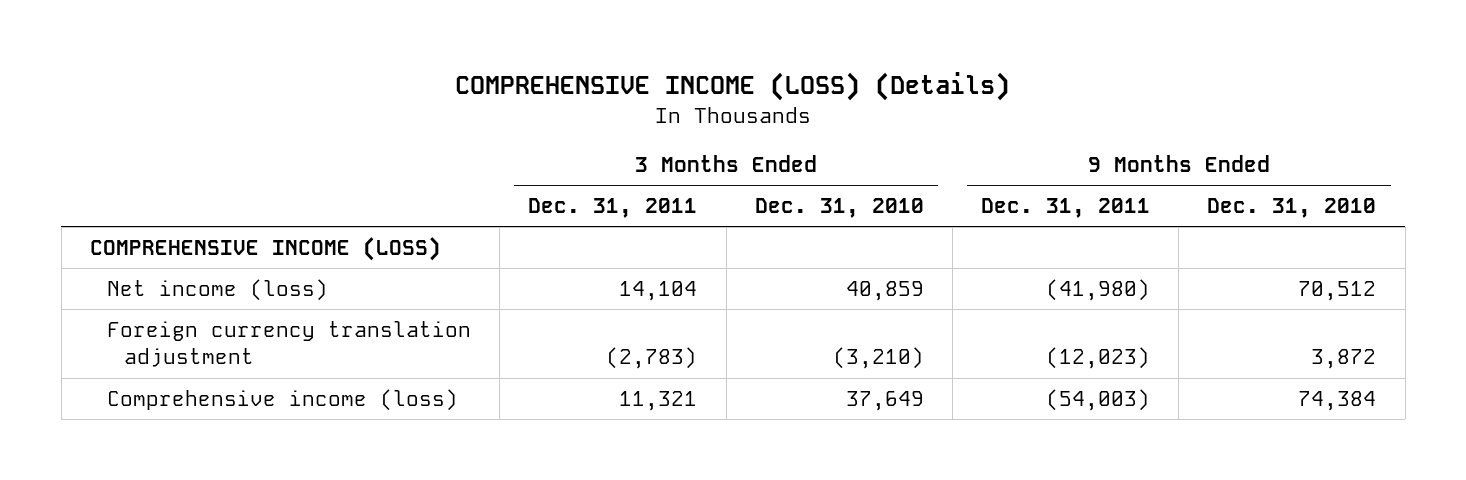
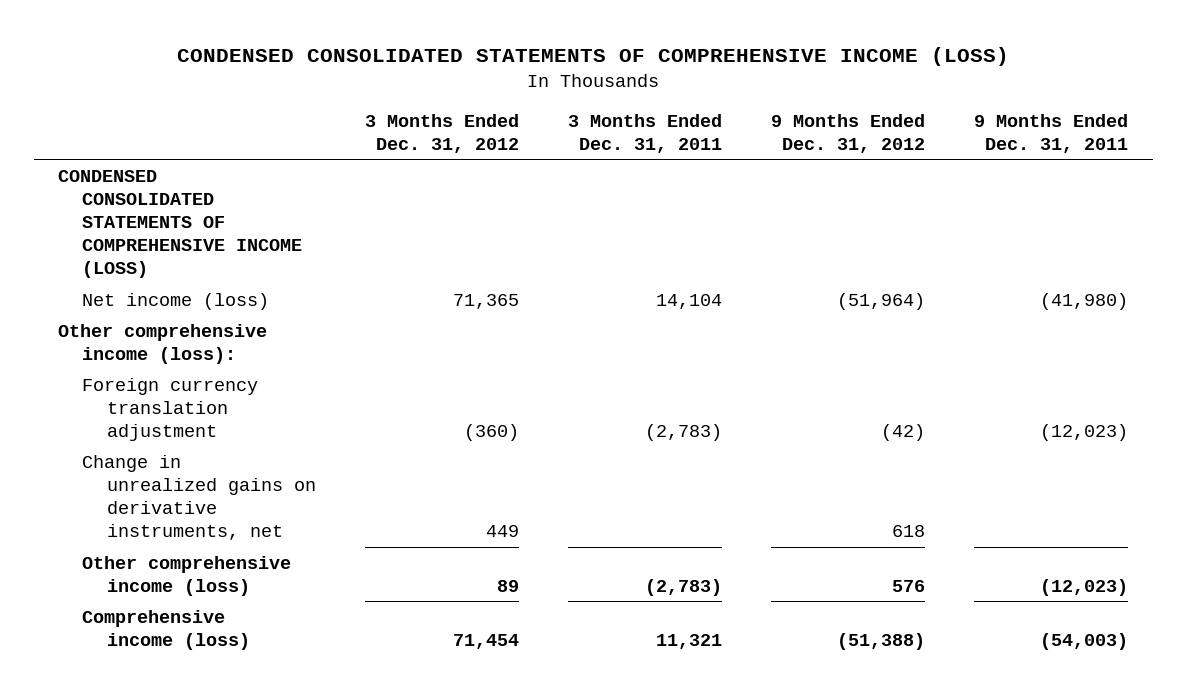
- COMPREHENSIVE INCOME (LOSS) (Details)
+ CONDENSED CONSOLIDATED STATEMENTS OF COMPREHENSIVE INCOME (LOSS)
- | 3 Months Ended Dec. 31, 2011 | 3 Months Ended Dec. 31, 2010 | 9 Months Ended Dec. 31, 2011 | 9 Months Ended Dec. 31, 2010
+ | 3 Months Ended Dec. 31, 2012 | 3 Months Ended Dec. 31, 2011 | 9 Months Ended Dec. 31, 2012 | 9 Months Ended Dec. 31, 2011
- COMPREHENSIVE INCOME (LOSS)
+ CONDENSED CONSOLIDATED STATEMENTS OF COMPREHENSIVE INCOME (LOSS)
+ Other comprehensive income (loss):
+ Change in unrealized gains on derivative instruments, net | 449 | | 618 |
+ Other comprehensive income (loss) | 89 | (2,783) | 576 | (12,023)

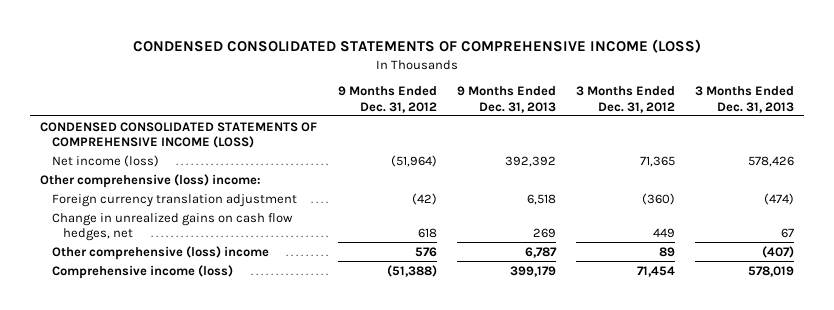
- | 3 Months Ended Dec. 31, 2012 | 3 Months Ended Dec. 31, 2011 | 9 Months Ended Dec. 31, 2012 | 9 Months Ended Dec. 31, 2011
+ | 9 Months Ended Dec. 31, 2012 | 9 Months Ended Dec. 31, 2013 | 3 Months Ended Dec. 31, 2012 | 3 Months Ended Dec. 31, 2013
- Other comprehensive income (loss):
+ Other comprehensive (loss) income:
- Change in unrealized gains on derivative instruments, net | 449 | | 618 |
- Other comprehensive income (loss) | 89 | (2,783) | 576 | (12,023)
+ Change in unrealized gains on cash flow hedges, net | 618 | 269 | 449 | 67
+ Other comprehensive (loss) income | 576 | 6,787 | 89 | (407)

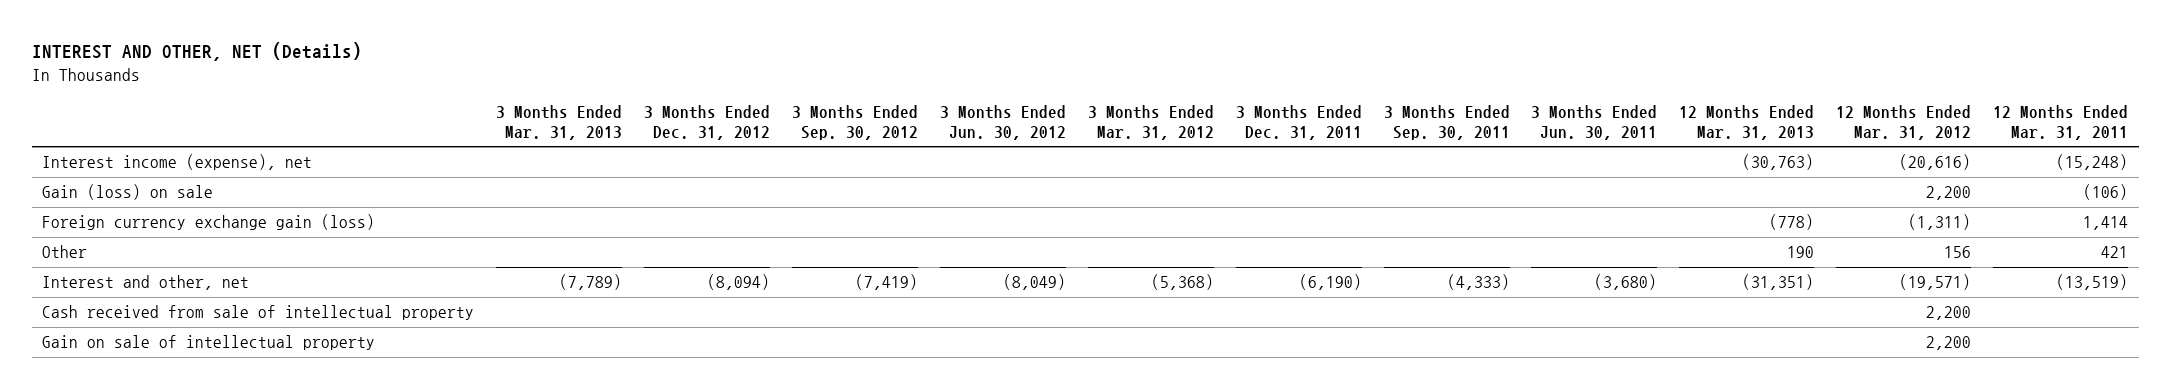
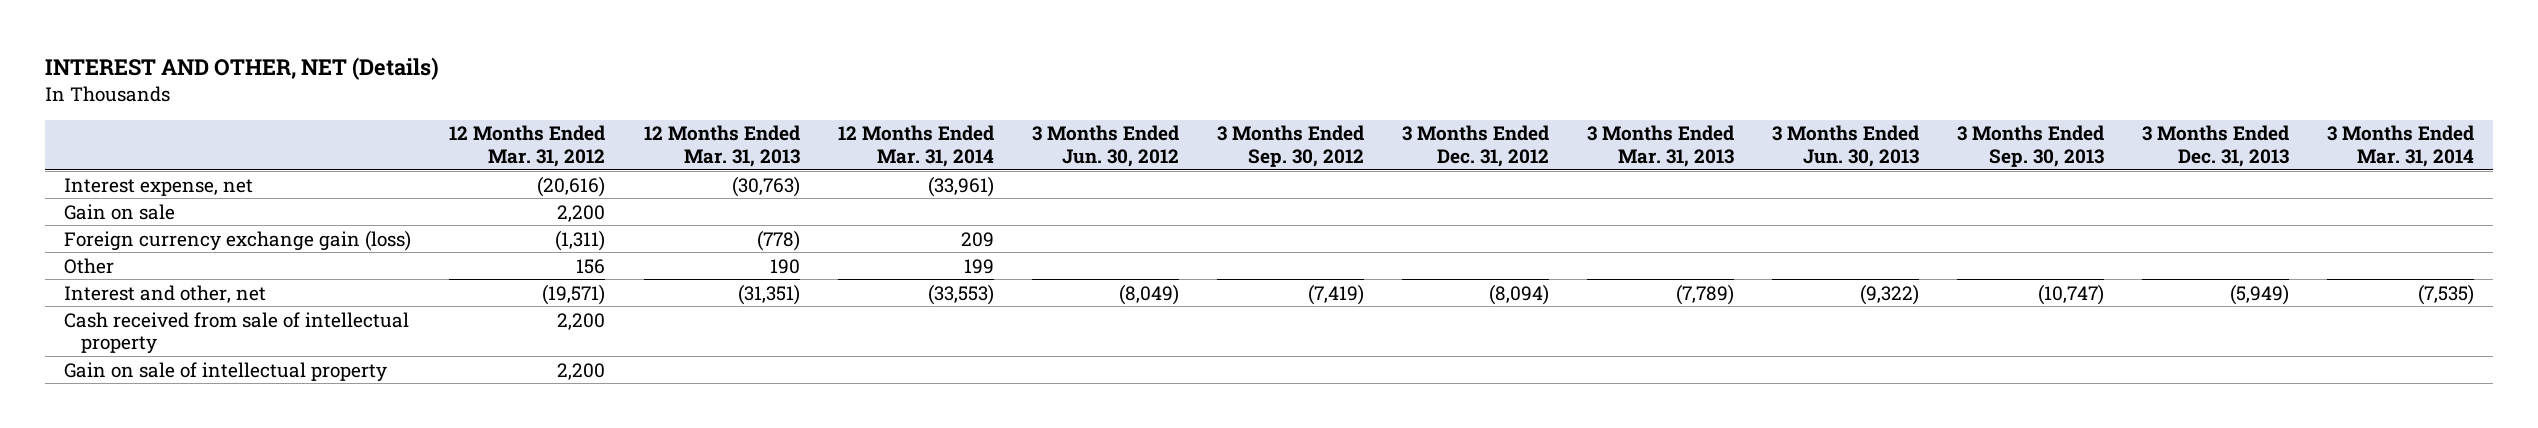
- | 3 Months Ended Mar. 31, 2013 | 3 Months Ended Dec. 31, 2012 | 3 Months Ended Sep. 30, 2012 | 3 Months Ended Jun. 30, 2012 | 3 Months Ended Mar. 31, 2012 | 3 Months Ended Dec. 31, 2011 | 3 Months Ended Sep. 30, 2011 | 3 Months Ended Jun. 30, 2011 | 12 Months Ended Mar. 31, 2013 | 12 Months Ended Mar. 31, 2012 | 12 Months Ended Mar. 31, 2011
+ | 12 Months Ended Mar. 31, 2012 | 12 Months Ended Mar. 31, 2013 | 12 Months Ended Mar. 31, 2014 | 3 Months Ended Jun. 30, 2012 | 3 Months Ended Sep. 30, 2012 | 3 Months Ended Dec. 31, 2012 | 3 Months Ended Mar. 31, 2013 | 3 Months Ended Jun. 30, 2013 | 3 Months Ended Sep. 30, 2013 | 3 Months Ended Dec. 31, 2013 | 3 Months Ended Mar. 31, 2014
- Interest income (expense), net | | | | | | | | | (30,763) | (20,616) | (15,248)
- Gain (loss) on sale | | | | | | | | | | 2,200 | (106)
+ Interest expense, net | (20,616) | (30,763) | (33,961) | | | | | | | |
+ Gain on sale | 2,200 | | | | | | | | | |

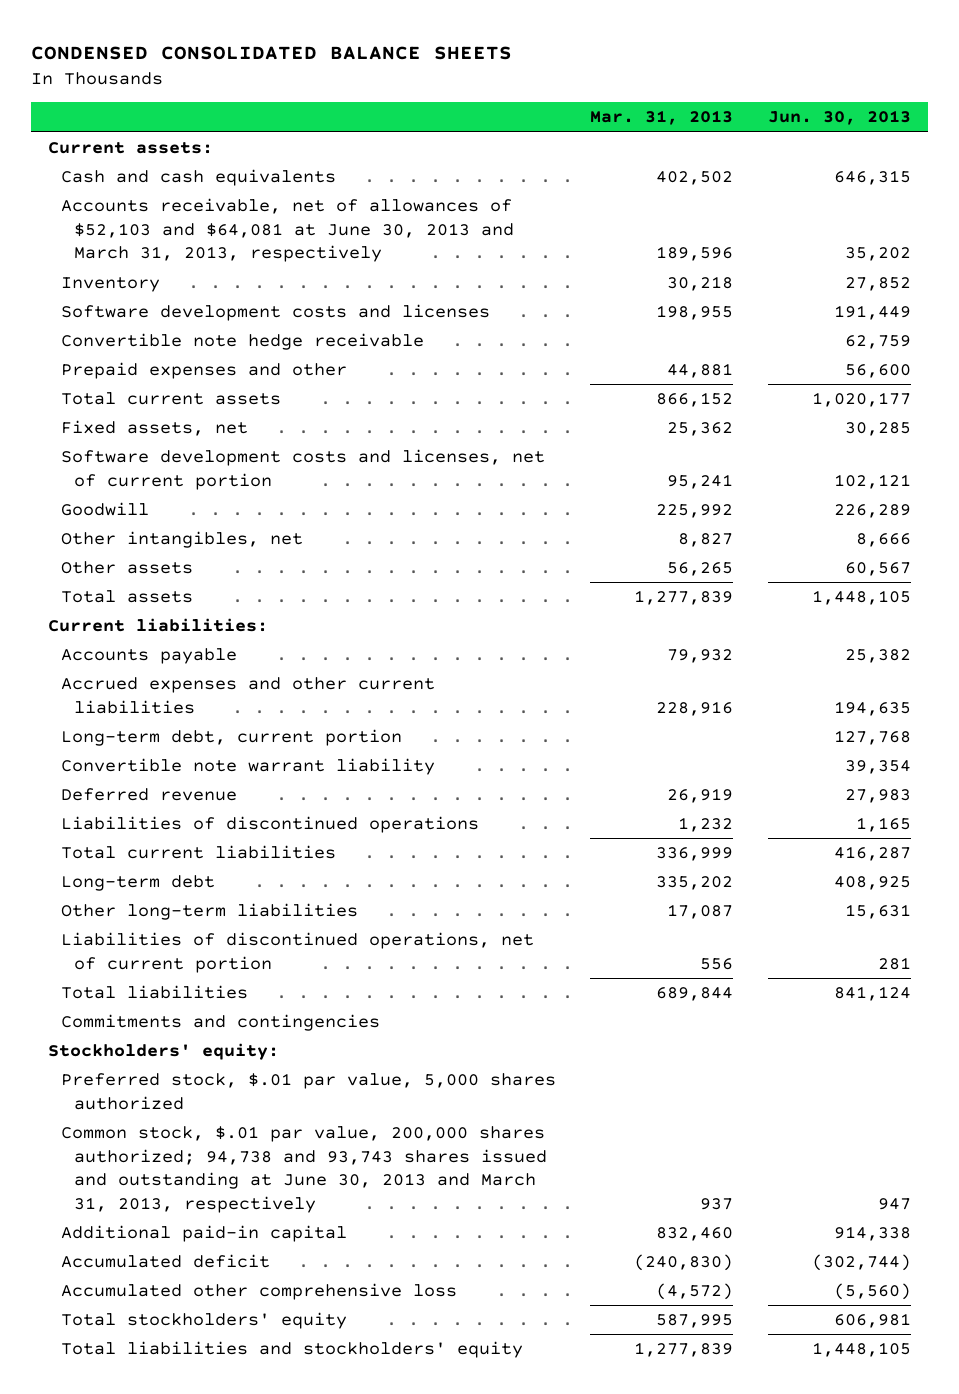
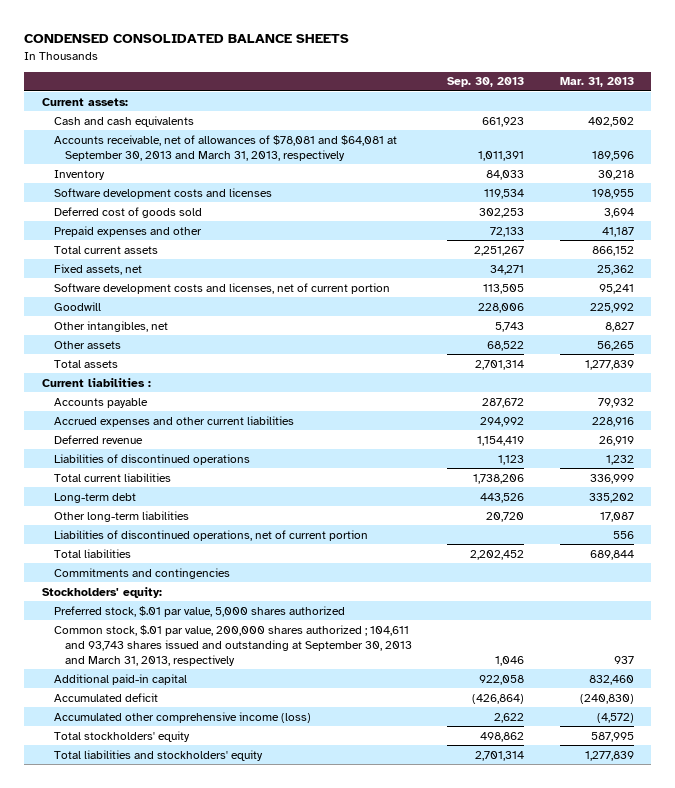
- | Mar. 31, 2013 | Jun. 30, 2013
+ | Sep. 30, 2013 | Mar. 31, 2013
- Accounts receivable, net of allowances of $52,103 and $64,081 at June 30, 2013 and March 31, 2013, respectively | 189,596 | 35,202
+ Accounts receivable, net of allowances of $78,081 and $64,081 at September 30, 2013 and March 31, 2013, respectively | 1,011,391 | 189,596
- Convertible note hedge receivable | | 62,759
- Prepaid expenses and other | 44,881 | 56,600
+ Deferred cost of goods sold | 302,253 | 3,694
+ Prepaid expenses and other | 72,133 | 41,187
- Current liabilities:
+ Current liabilities :
- Long-term debt, current portion | | 127,768
- Convertible note warrant liability | | 39,354
- Common stock, $.01 par value, 200,000 shares authorized; 94,738 and 93,743 shares issued and outstanding at June 30, 2013 and March 31, 2013, respectively | 937 | 947
+ Common stock, $.01 par value, 200,000 shares authorized ; 104,611 and 93,743 shares issued and outstanding at September 30, 2013 and March 31, 2013, respectively | 1,046 | 937
- Accumulated other comprehensive loss | (4,572) | (5,560)
+ Accumulated other comprehensive income (loss) | 2,622 | (4,572)

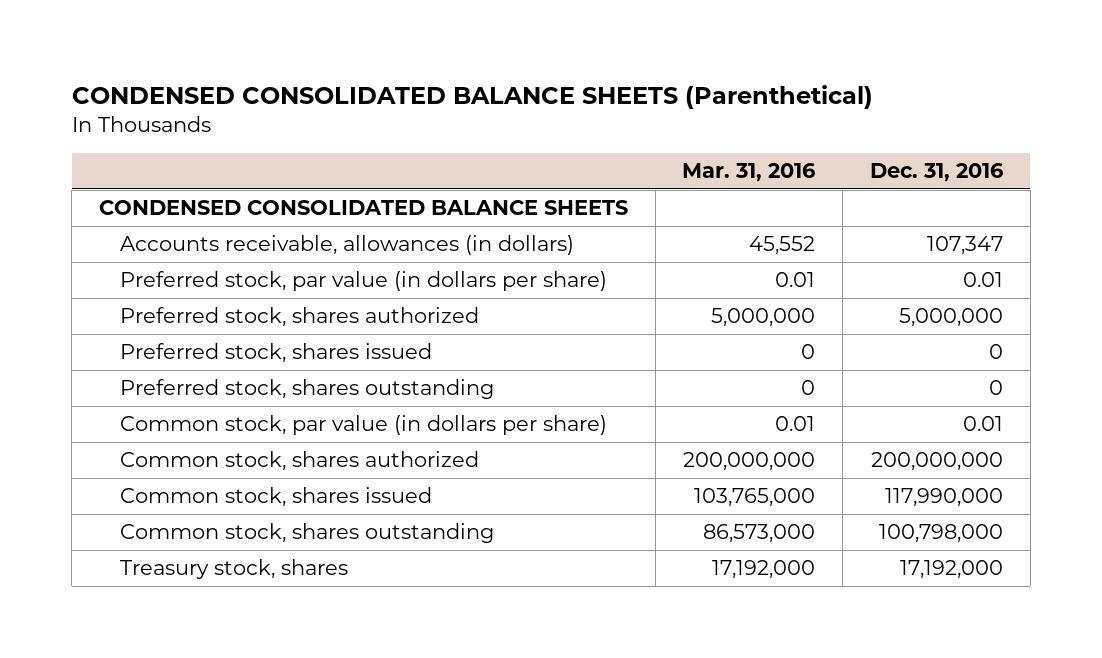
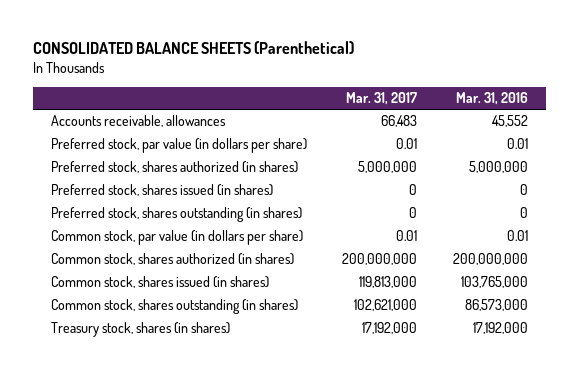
- CONDENSED CONSOLIDATED BALANCE SHEETS (Parenthetical)
+ CONSOLIDATED BALANCE SHEETS (Parenthetical)
- | Mar. 31, 2016 | Dec. 31, 2016
+ | Mar. 31, 2017 | Mar. 31, 2016
- CONDENSED CONSOLIDATED BALANCE SHEETS
- Accounts receivable, allowances (in dollars) | 45,552 | 107,347
+ Accounts receivable, allowances | 66,483 | 45,552
- Preferred stock, shares authorized | 5,000,000 | 5,000,000
- Preferred stock, shares issued | 0 | 0
- Preferred stock, shares outstanding | 0 | 0
+ Preferred stock, shares authorized (in shares) | 5,000,000 | 5,000,000
+ Preferred stock, shares issued (in shares) | 0 | 0
+ Preferred stock, shares outstanding (in shares) | 0 | 0
- Common stock, shares authorized | 200,000,000 | 200,000,000
- Common stock, shares issued | 103,765,000 | 117,990,000
- Common stock, shares outstanding | 86,573,000 | 100,798,000
- Treasury stock, shares | 17,192,000 | 17,192,000
+ Common stock, shares authorized (in shares) | 200,000,000 | 200,000,000
+ Common stock, shares issued (in shares) | 119,813,000 | 103,765,000
+ Common stock, shares outstanding (in shares) | 102,621,000 | 86,573,000
+ Treasury stock, shares (in shares) | 17,192,000 | 17,192,000

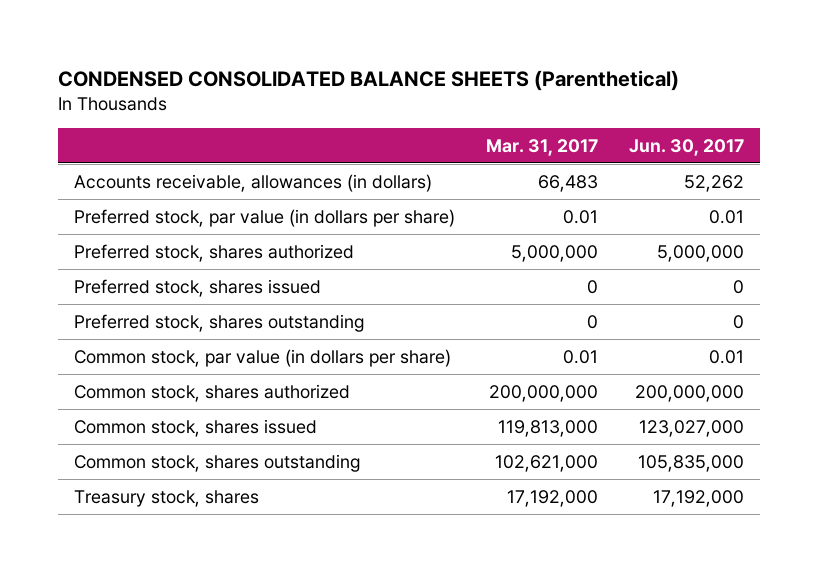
- CONSOLIDATED BALANCE SHEETS (Parenthetical)
+ CONDENSED CONSOLIDATED BALANCE SHEETS (Parenthetical)
- | Mar. 31, 2017 | Mar. 31, 2016
+ | Mar. 31, 2017 | Jun. 30, 2017
- Accounts receivable, allowances | 66,483 | 45,552
+ Accounts receivable, allowances (in dollars) | 66,483 | 52,262
- Preferred stock, shares authorized (in shares) | 5,000,000 | 5,000,000
- Preferred stock, shares issued (in shares) | 0 | 0
- Preferred stock, shares outstanding (in shares) | 0 | 0
+ Preferred stock, shares authorized | 5,000,000 | 5,000,000
+ Preferred stock, shares issued | 0 | 0
+ Preferred stock, shares outstanding | 0 | 0
- Common stock, shares authorized (in shares) | 200,000,000 | 200,000,000
- Common stock, shares issued (in shares) | 119,813,000 | 103,765,000
- Common stock, shares outstanding (in shares) | 102,621,000 | 86,573,000
- Treasury stock, shares (in shares) | 17,192,000 | 17,192,000
+ Common stock, shares authorized | 200,000,000 | 200,000,000
+ Common stock, shares issued | 119,813,000 | 123,027,000
+ Common stock, shares outstanding | 102,621,000 | 105,835,000
+ Treasury stock, shares | 17,192,000 | 17,192,000

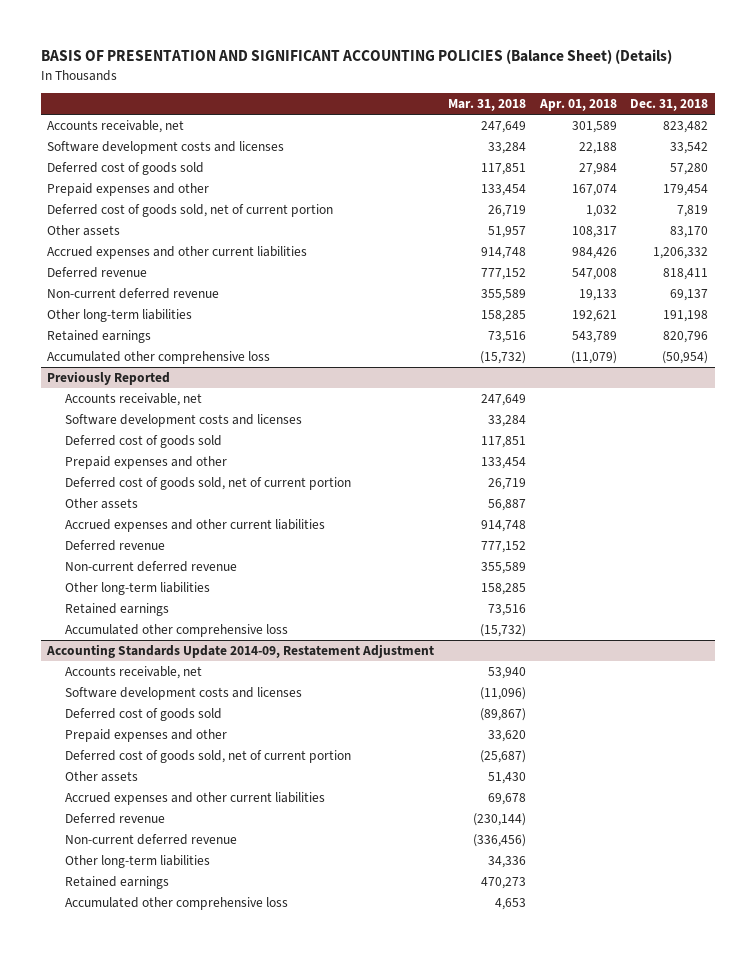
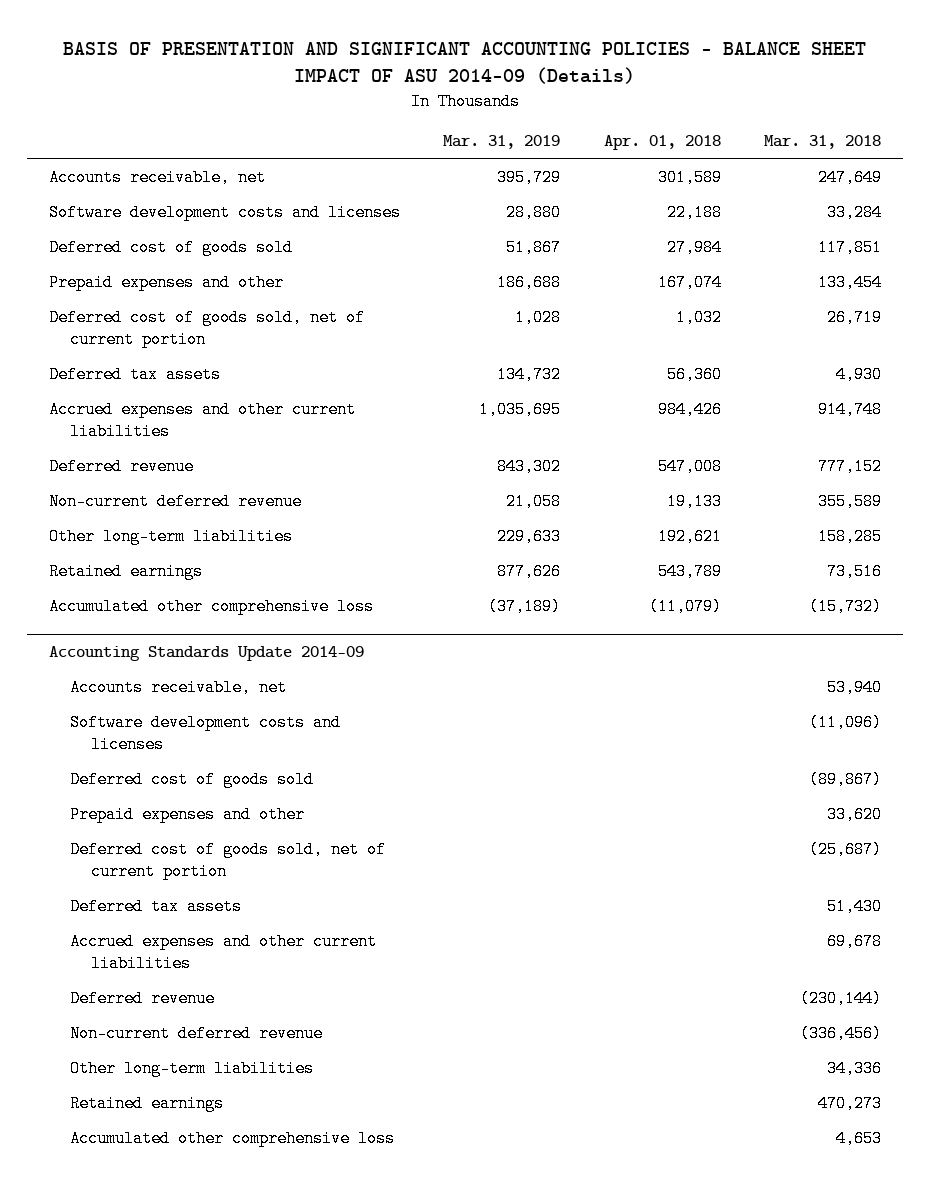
- BASIS OF PRESENTATION AND SIGNIFICANT ACCOUNTING POLICIES (Balance Sheet) (Details)
+ BASIS OF PRESENTATION AND SIGNIFICANT ACCOUNTING POLICIES - BALANCE SHEET IMPACT OF ASU 2014-09 (Details)
- | Mar. 31, 2018 | Apr. 01, 2018 | Dec. 31, 2018
+ | Mar. 31, 2019 | Apr. 01, 2018 | Mar. 31, 2018
- Other assets | 51,957 | 108,317 | 83,170
+ Deferred tax assets | 134,732 | 56,360 | 4,930
- Previously Reported
- Accounts receivable, net | 247,649 | |
- Software development costs and licenses | 33,284 | |
- Deferred cost of goods sold | 117,851 | |
- Prepaid expenses and other | 133,454 | |
- Deferred cost of goods sold, net of current portion | 26,719 | |
- Other assets | 56,887 | |
- Accrued expenses and other current liabilities | 914,748 | |
- Deferred revenue | 777,152 | |
- Non-current deferred revenue | 355,589 | |
- Other long-term liabilities | 158,285 | |
- Retained earnings | 73,516 | |
- Accumulated other comprehensive loss | (15,732) | |
- Accounting Standards Update 2014-09, Restatement Adjustment
+ Accounting Standards Update 2014-09
- Other assets | 51,430 | |
+ Deferred tax assets | | | 51,430

